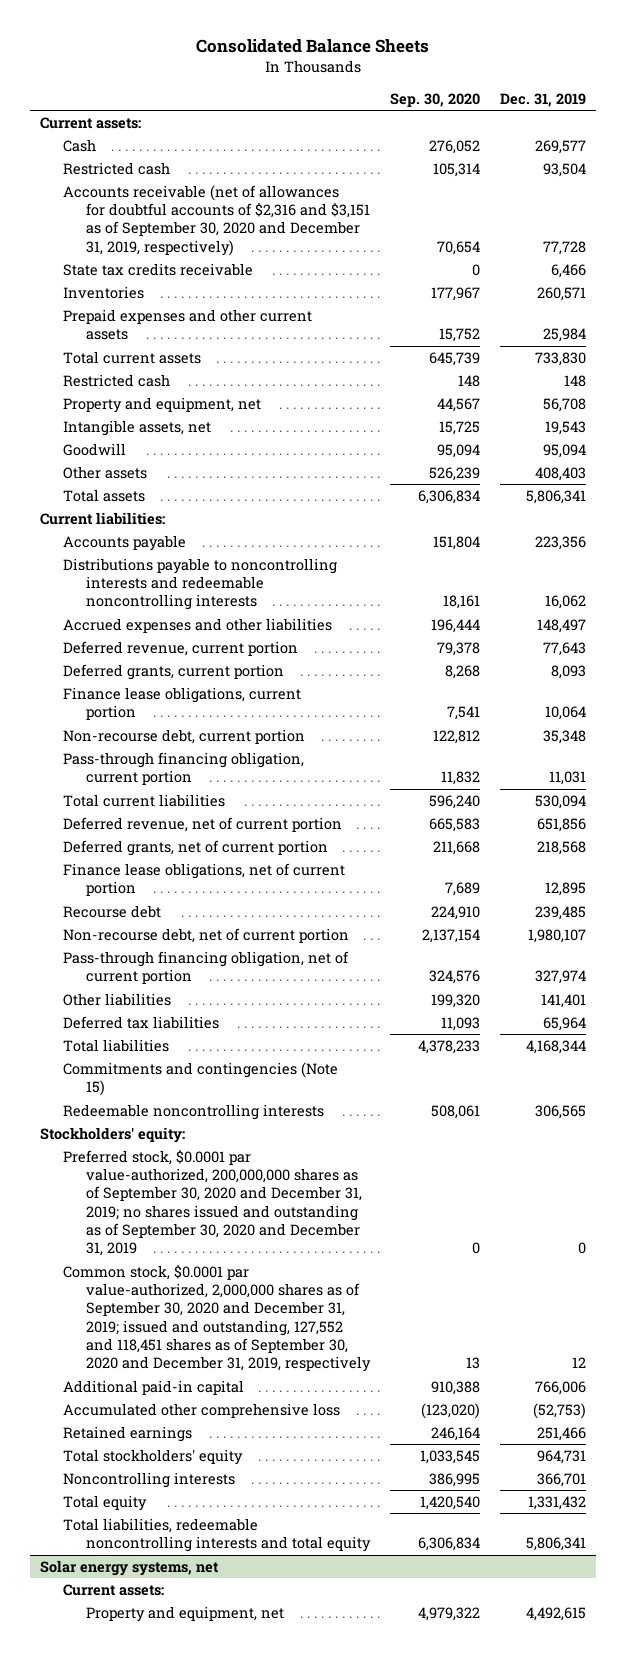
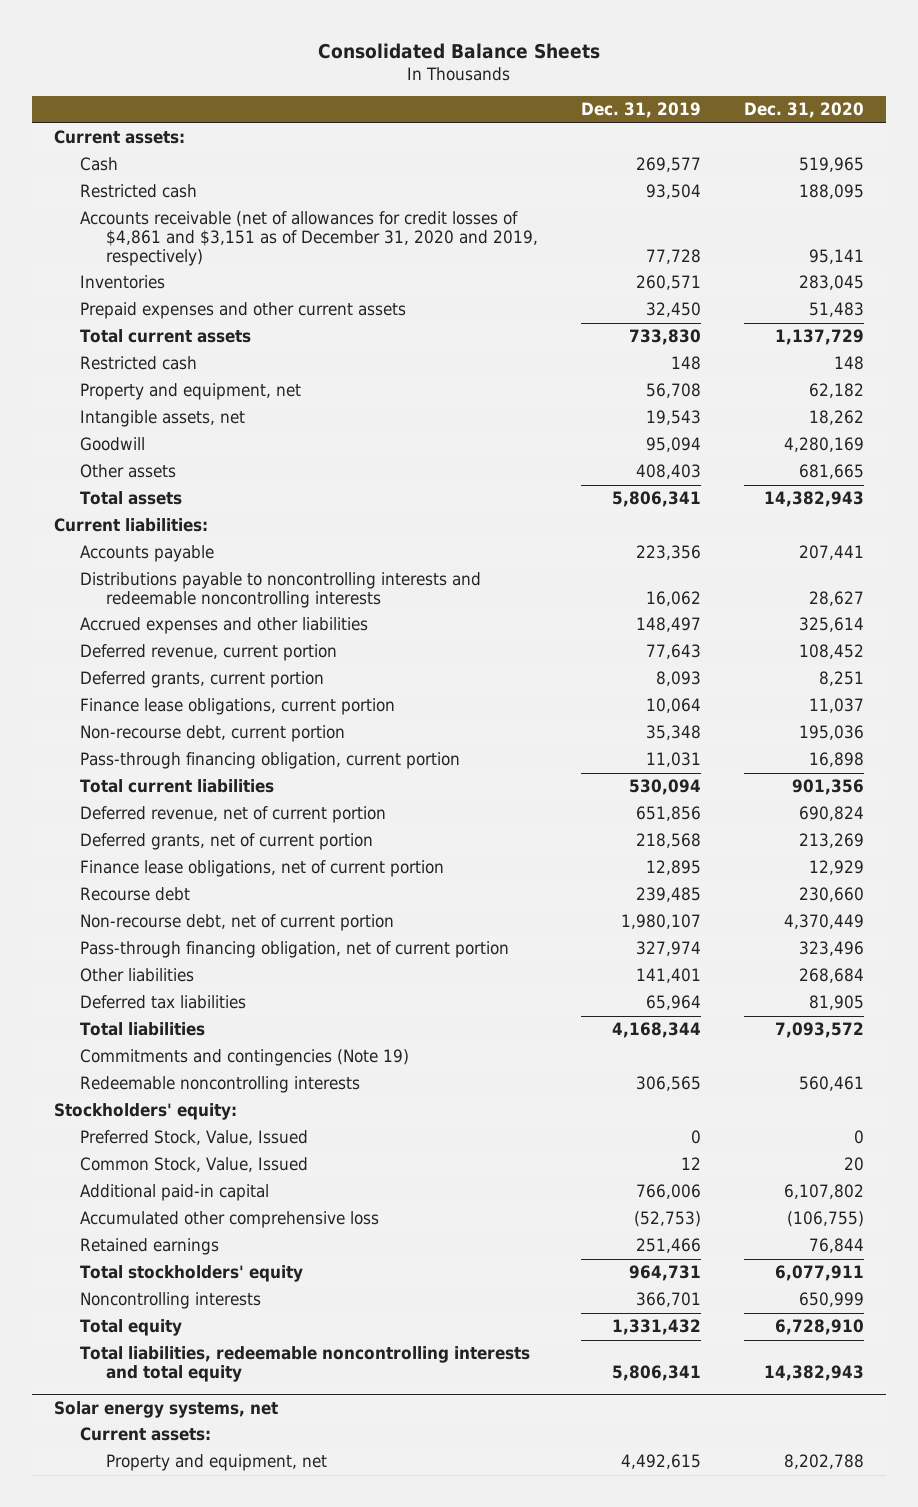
- | Sep. 30, 2020 | Dec. 31, 2019
+ | Dec. 31, 2019 | Dec. 31, 2020
- Accounts receivable (net of allowances for doubtful accounts of $2,316 and $3,151 as of September 30, 2020 and December 31, 2019, respectively) | 70,654 | 77,728
- State tax credits receivable | 0 | 6,466
+ Accounts receivable (net of allowances for credit losses of $4,861 and $3,151 as of December 31, 2020 and 2019, respectively) | 77,728 | 95,141
- Prepaid expenses and other current assets | 15,752 | 25,984
+ Prepaid expenses and other current assets | 32,450 | 51,483
- Commitments and contingencies (Note 15)
+ Commitments and contingencies (Note 19)
- Preferred stock, $0.0001 par value-authorized, 200,000,000 shares as of September 30, 2020 and December 31, 2019; no shares issued and outstanding as of September 30, 2020 and December 31, 2019 | 0 | 0
- Common stock, $0.0001 par value-authorized, 2,000,000 shares as of September 30, 2020 and December 31, 2019; issued and outstanding, 127,552 and 118,451 shares as of September 30, 2020 and December 31, 2019, respectively | 13 | 12
+ Preferred Stock, Value, Issued | 0 | 0
+ Common Stock, Value, Issued | 12 | 20

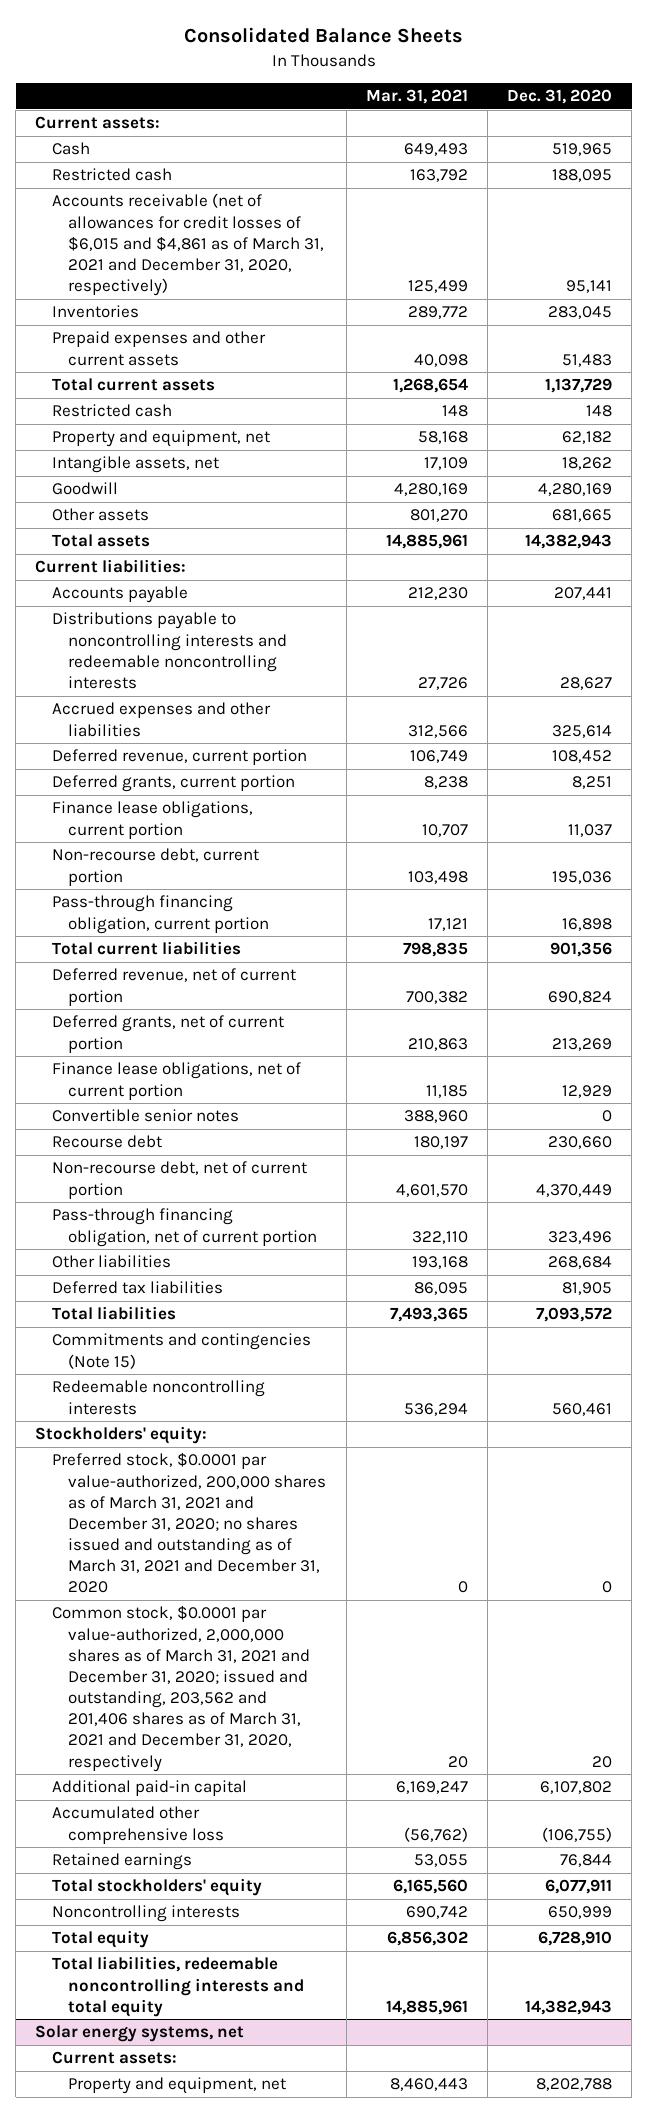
- | Dec. 31, 2019 | Dec. 31, 2020
+ | Mar. 31, 2021 | Dec. 31, 2020
- Accounts receivable (net of allowances for credit losses of $4,861 and $3,151 as of December 31, 2020 and 2019, respectively) | 77,728 | 95,141
+ Accounts receivable (net of allowances for credit losses of $6,015 and $4,861 as of March 31, 2021 and December 31, 2020, respectively) | 125,499 | 95,141
+ Convertible senior notes | 388,960 | 0
- Commitments and contingencies (Note 19)
+ Commitments and contingencies (Note 15)
- Preferred Stock, Value, Issued | 0 | 0
- Common Stock, Value, Issued | 12 | 20
+ Preferred stock, $0.0001 par value-authorized, 200,000 shares as of March 31, 2021 and December 31, 2020; no shares issued and outstanding as of March 31, 2021 and December 31, 2020 | 0 | 0
+ Common stock, $0.0001 par value-authorized, 2,000,000 shares as of March 31, 2021 and December 31, 2020; issued and outstanding, 203,562 and 201,406 shares as of March 31, 2021 and December 31, 2020, respectively | 20 | 20

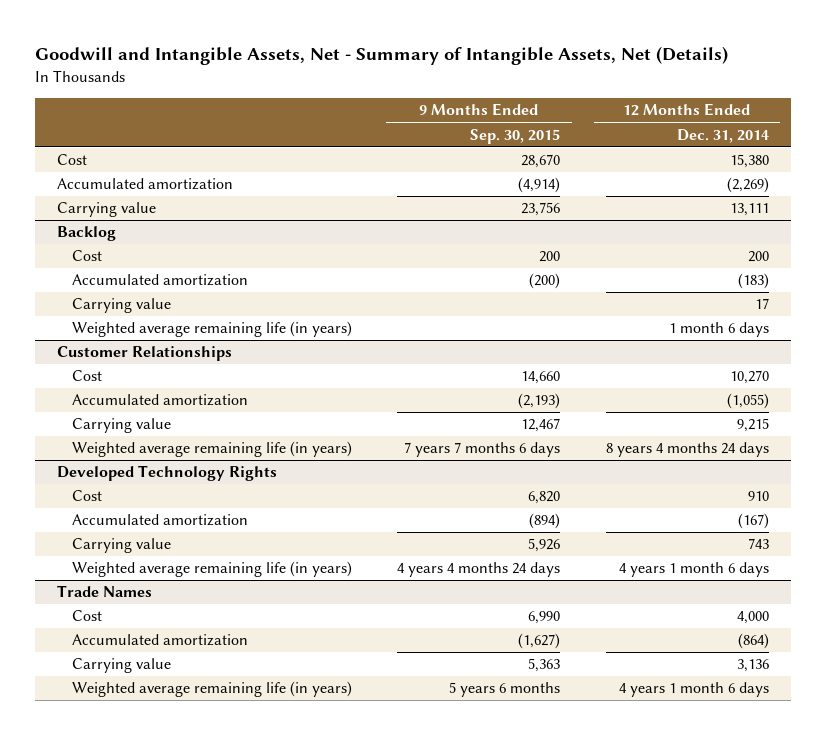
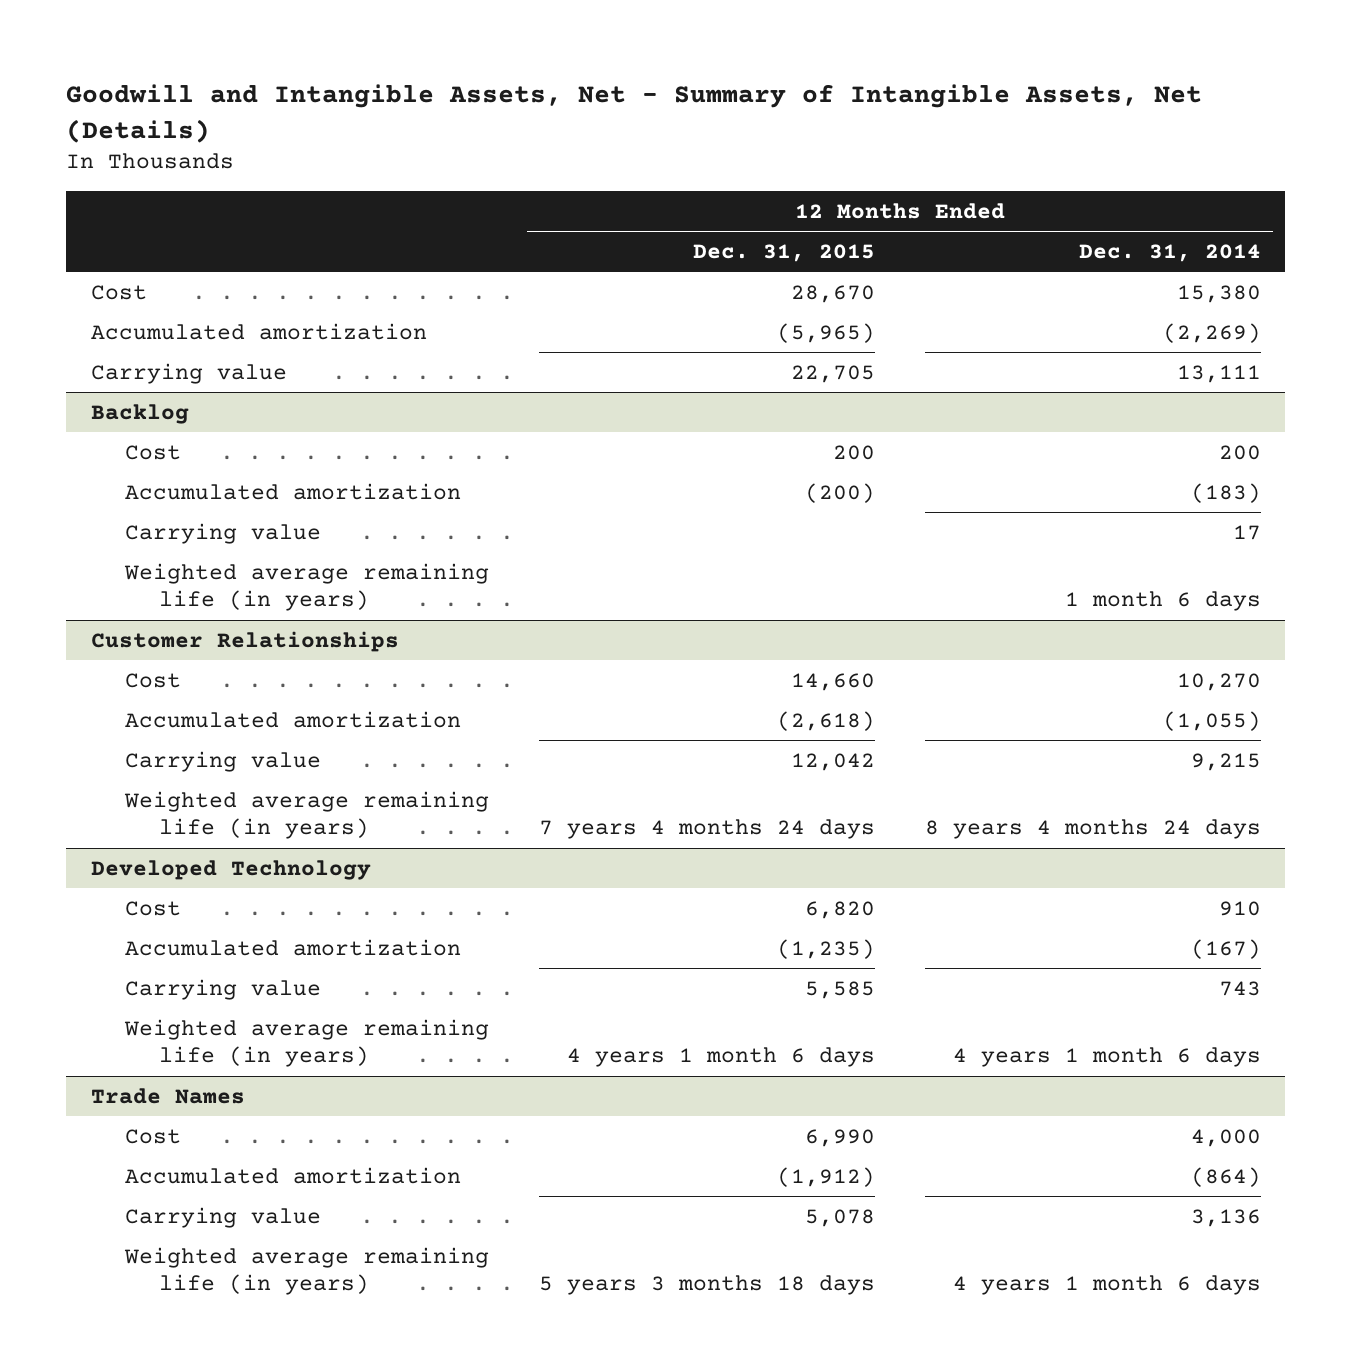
- | 9 Months Ended Sep. 30, 2015 | 12 Months Ended Dec. 31, 2014
+ | 12 Months Ended Dec. 31, 2015 | 12 Months Ended Dec. 31, 2014
- Developed Technology Rights
+ Developed Technology

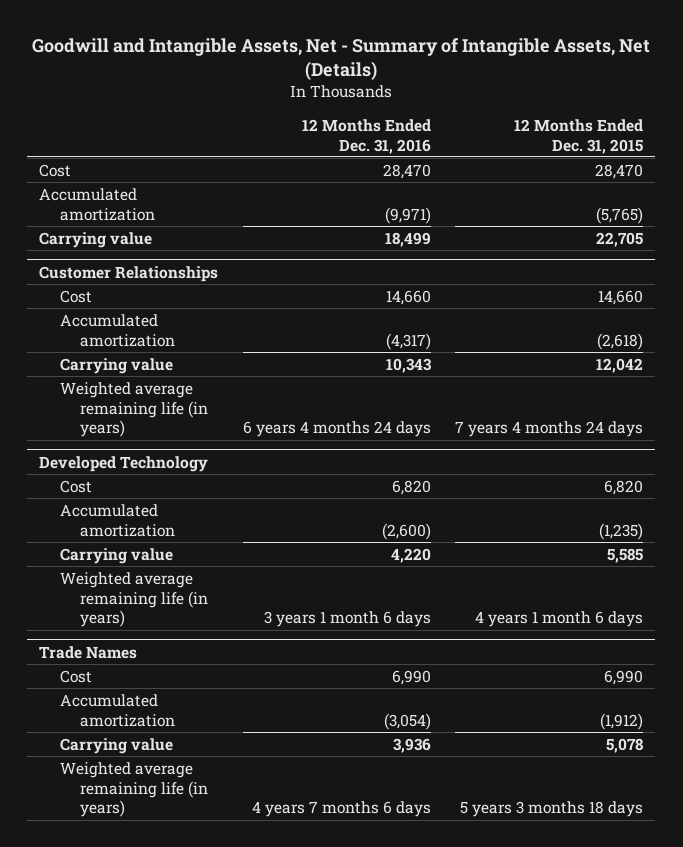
- | 12 Months Ended Dec. 31, 2015 | 12 Months Ended Dec. 31, 2014
+ | 12 Months Ended Dec. 31, 2016 | 12 Months Ended Dec. 31, 2015
- Cost | 28,670 | 15,380
- Accumulated amortization | (5,965) | (2,269)
+ Cost | 28,470 | 28,470
+ Accumulated amortization | (9,971) | (5,765)
- Backlog
- Cost | 200 | 200
- Accumulated amortization | (200) | (183)
- Carrying value | | 17
- Weighted average remaining life (in years) | | 1 month 6 days

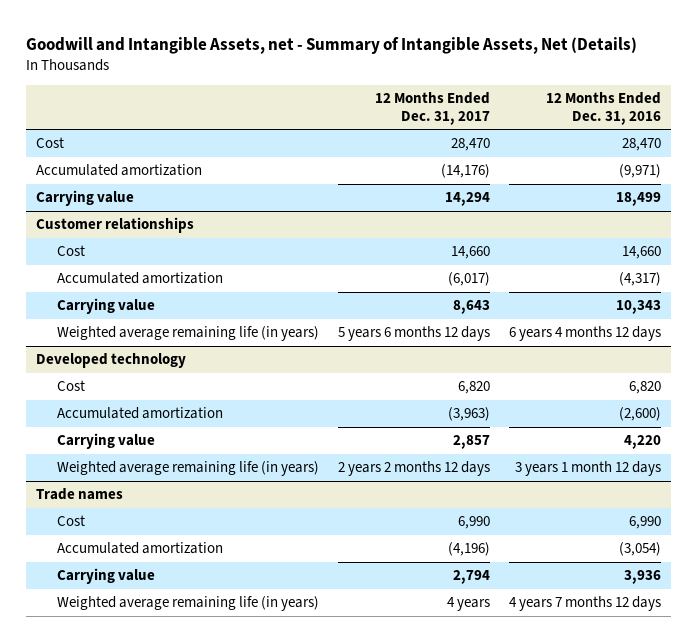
- Goodwill and Intangible Assets, Net - Summary of Intangible Assets, Net (Details)
+ Goodwill and Intangible Assets, net - Summary of Intangible Assets, Net (Details)
- | 12 Months Ended Dec. 31, 2016 | 12 Months Ended Dec. 31, 2015
+ | 12 Months Ended Dec. 31, 2017 | 12 Months Ended Dec. 31, 2016
- Customer Relationships
+ Customer relationships
- Weighted average remaining life (in years) | 6 years 4 months 24 days | 7 years 4 months 24 days
- Developed Technology
+ Weighted average remaining life (in years) | 5 years 6 months 12 days | 6 years 4 months 12 days
+ Developed technology
- Weighted average remaining life (in years) | 3 years 1 month 6 days | 4 years 1 month 6 days
- Trade Names
+ Weighted average remaining life (in years) | 2 years 2 months 12 days | 3 years 1 month 12 days
+ Trade names
- Weighted average remaining life (in years) | 4 years 7 months 6 days | 5 years 3 months 18 days
+ Weighted average remaining life (in years) | 4 years | 4 years 7 months 12 days

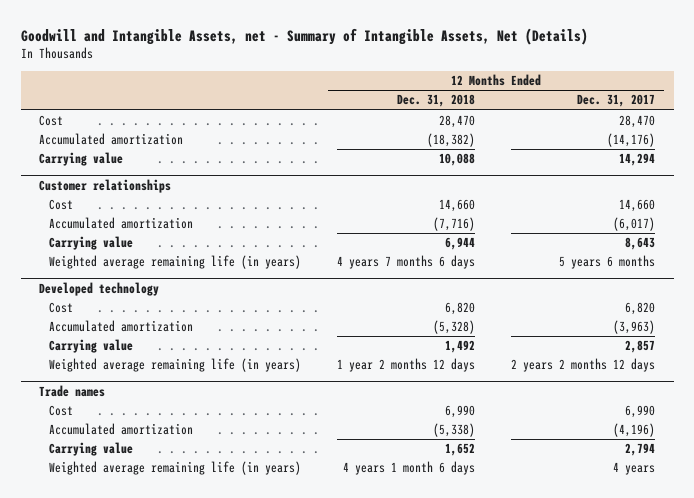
- | 12 Months Ended Dec. 31, 2017 | 12 Months Ended Dec. 31, 2016
+ | 12 Months Ended Dec. 31, 2018 | 12 Months Ended Dec. 31, 2017
@ Customer relationships
- Weighted average remaining life (in years) | 5 years 6 months 12 days | 6 years 4 months 12 days
+ Weighted average remaining life (in years) | 4 years 7 months 6 days | 5 years 6 months

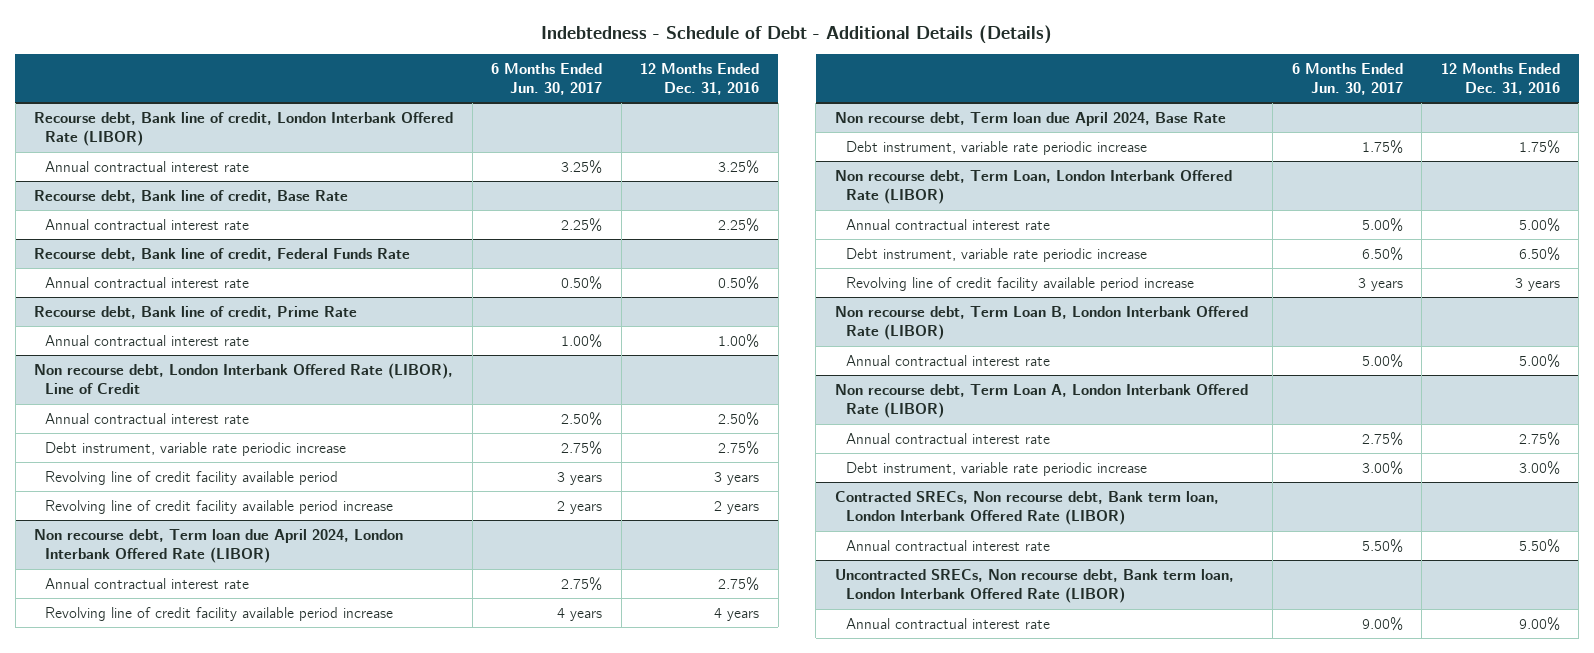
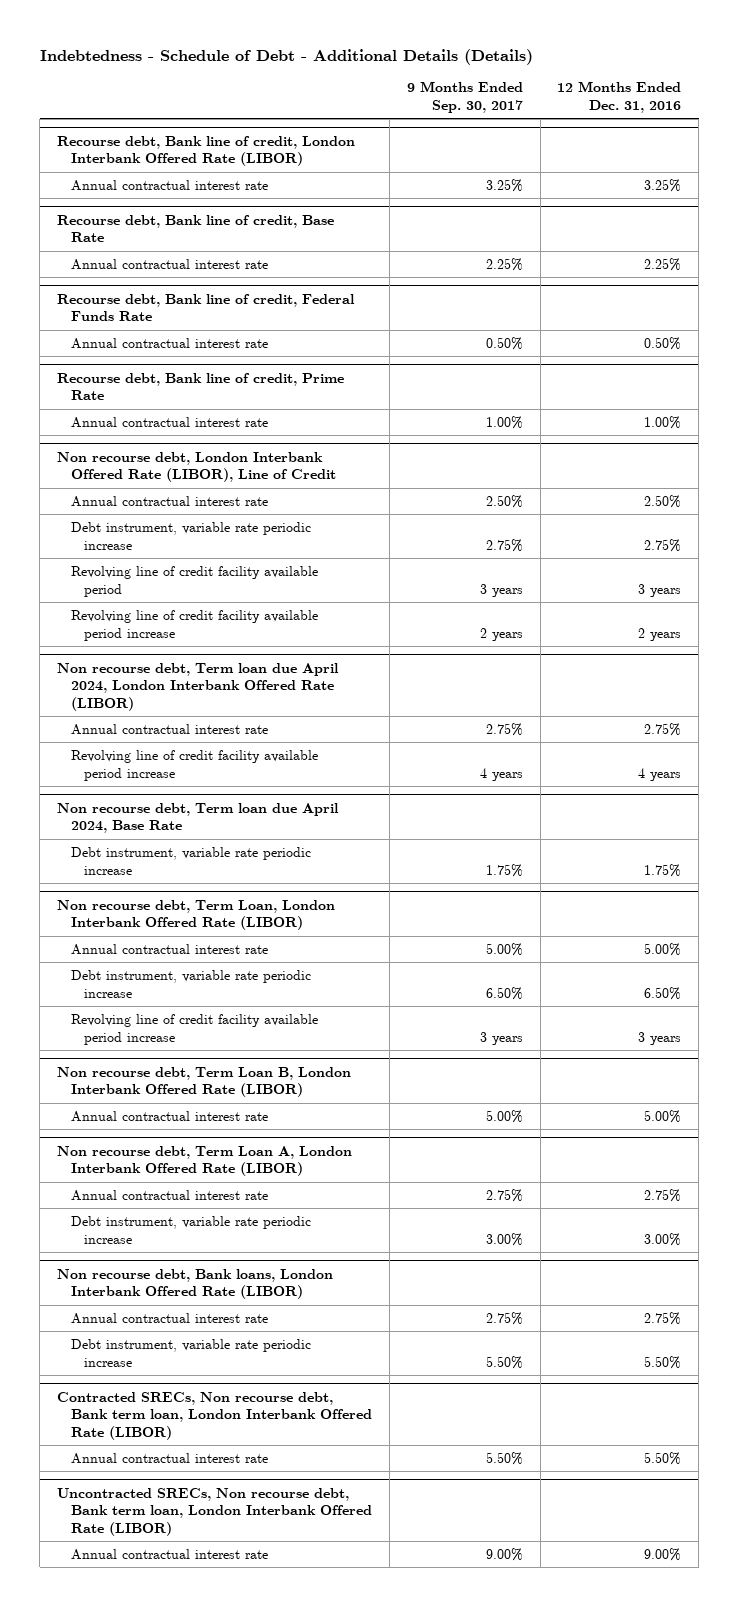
- | 6 Months Ended Jun. 30, 2017 | 12 Months Ended Dec. 31, 2016
+ | 9 Months Ended Sep. 30, 2017 | 12 Months Ended Dec. 31, 2016
+ Non recourse debt, Bank loans, London Interbank Offered Rate (LIBOR)
+ Annual contractual interest rate | 2.75% | 2.75%
+ Debt instrument, variable rate periodic increase | 5.50% | 5.50%

